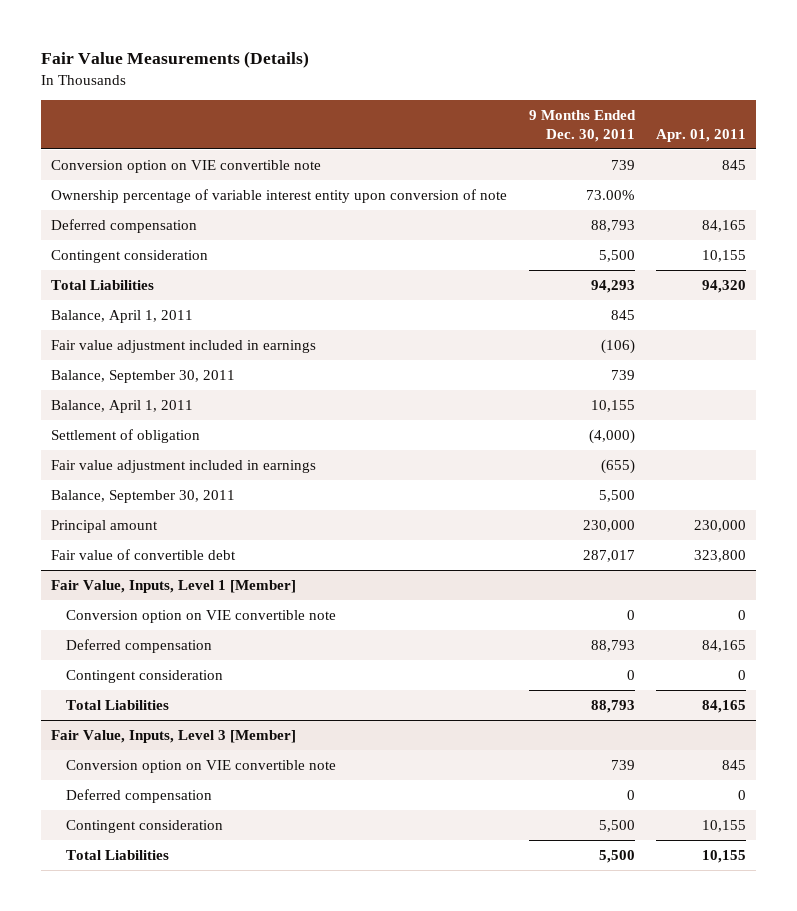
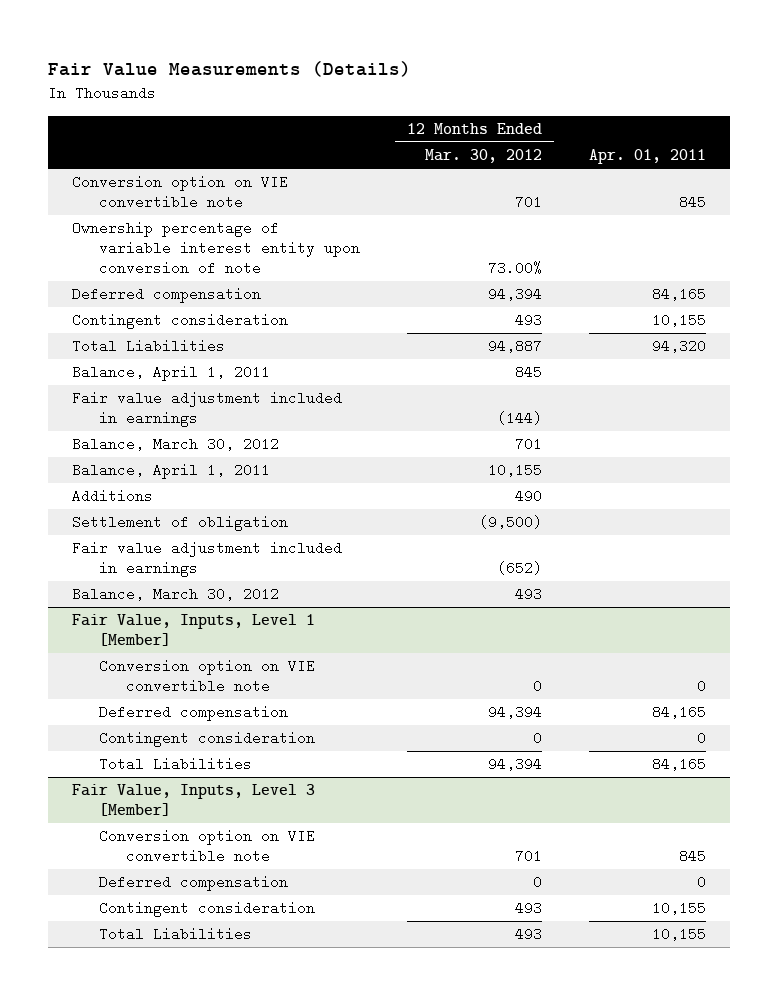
- | 9 Months Ended Dec. 30, 2011 | Apr. 01, 2011
+ | 12 Months Ended Mar. 30, 2012 | Apr. 01, 2011
- Balance, September 30, 2011 | 739 |
+ Balance, March 30, 2012 | 701 |
+ Additions | 490 |
- Balance, September 30, 2011 | 5,500 |
- Principal amount | 230,000 | 230,000
- Fair value of convertible debt | 287,017 | 323,800
+ Balance, March 30, 2012 | 493 |

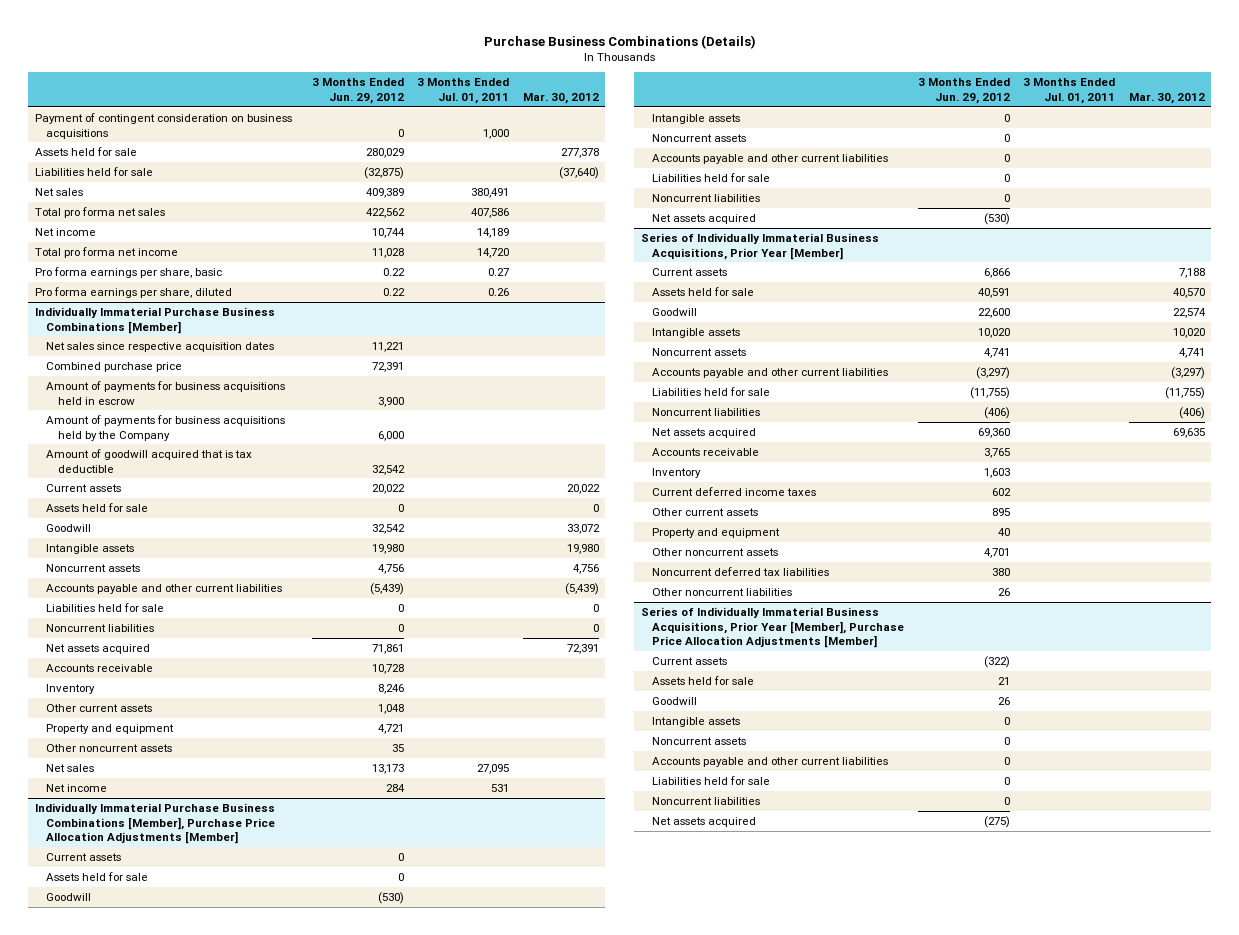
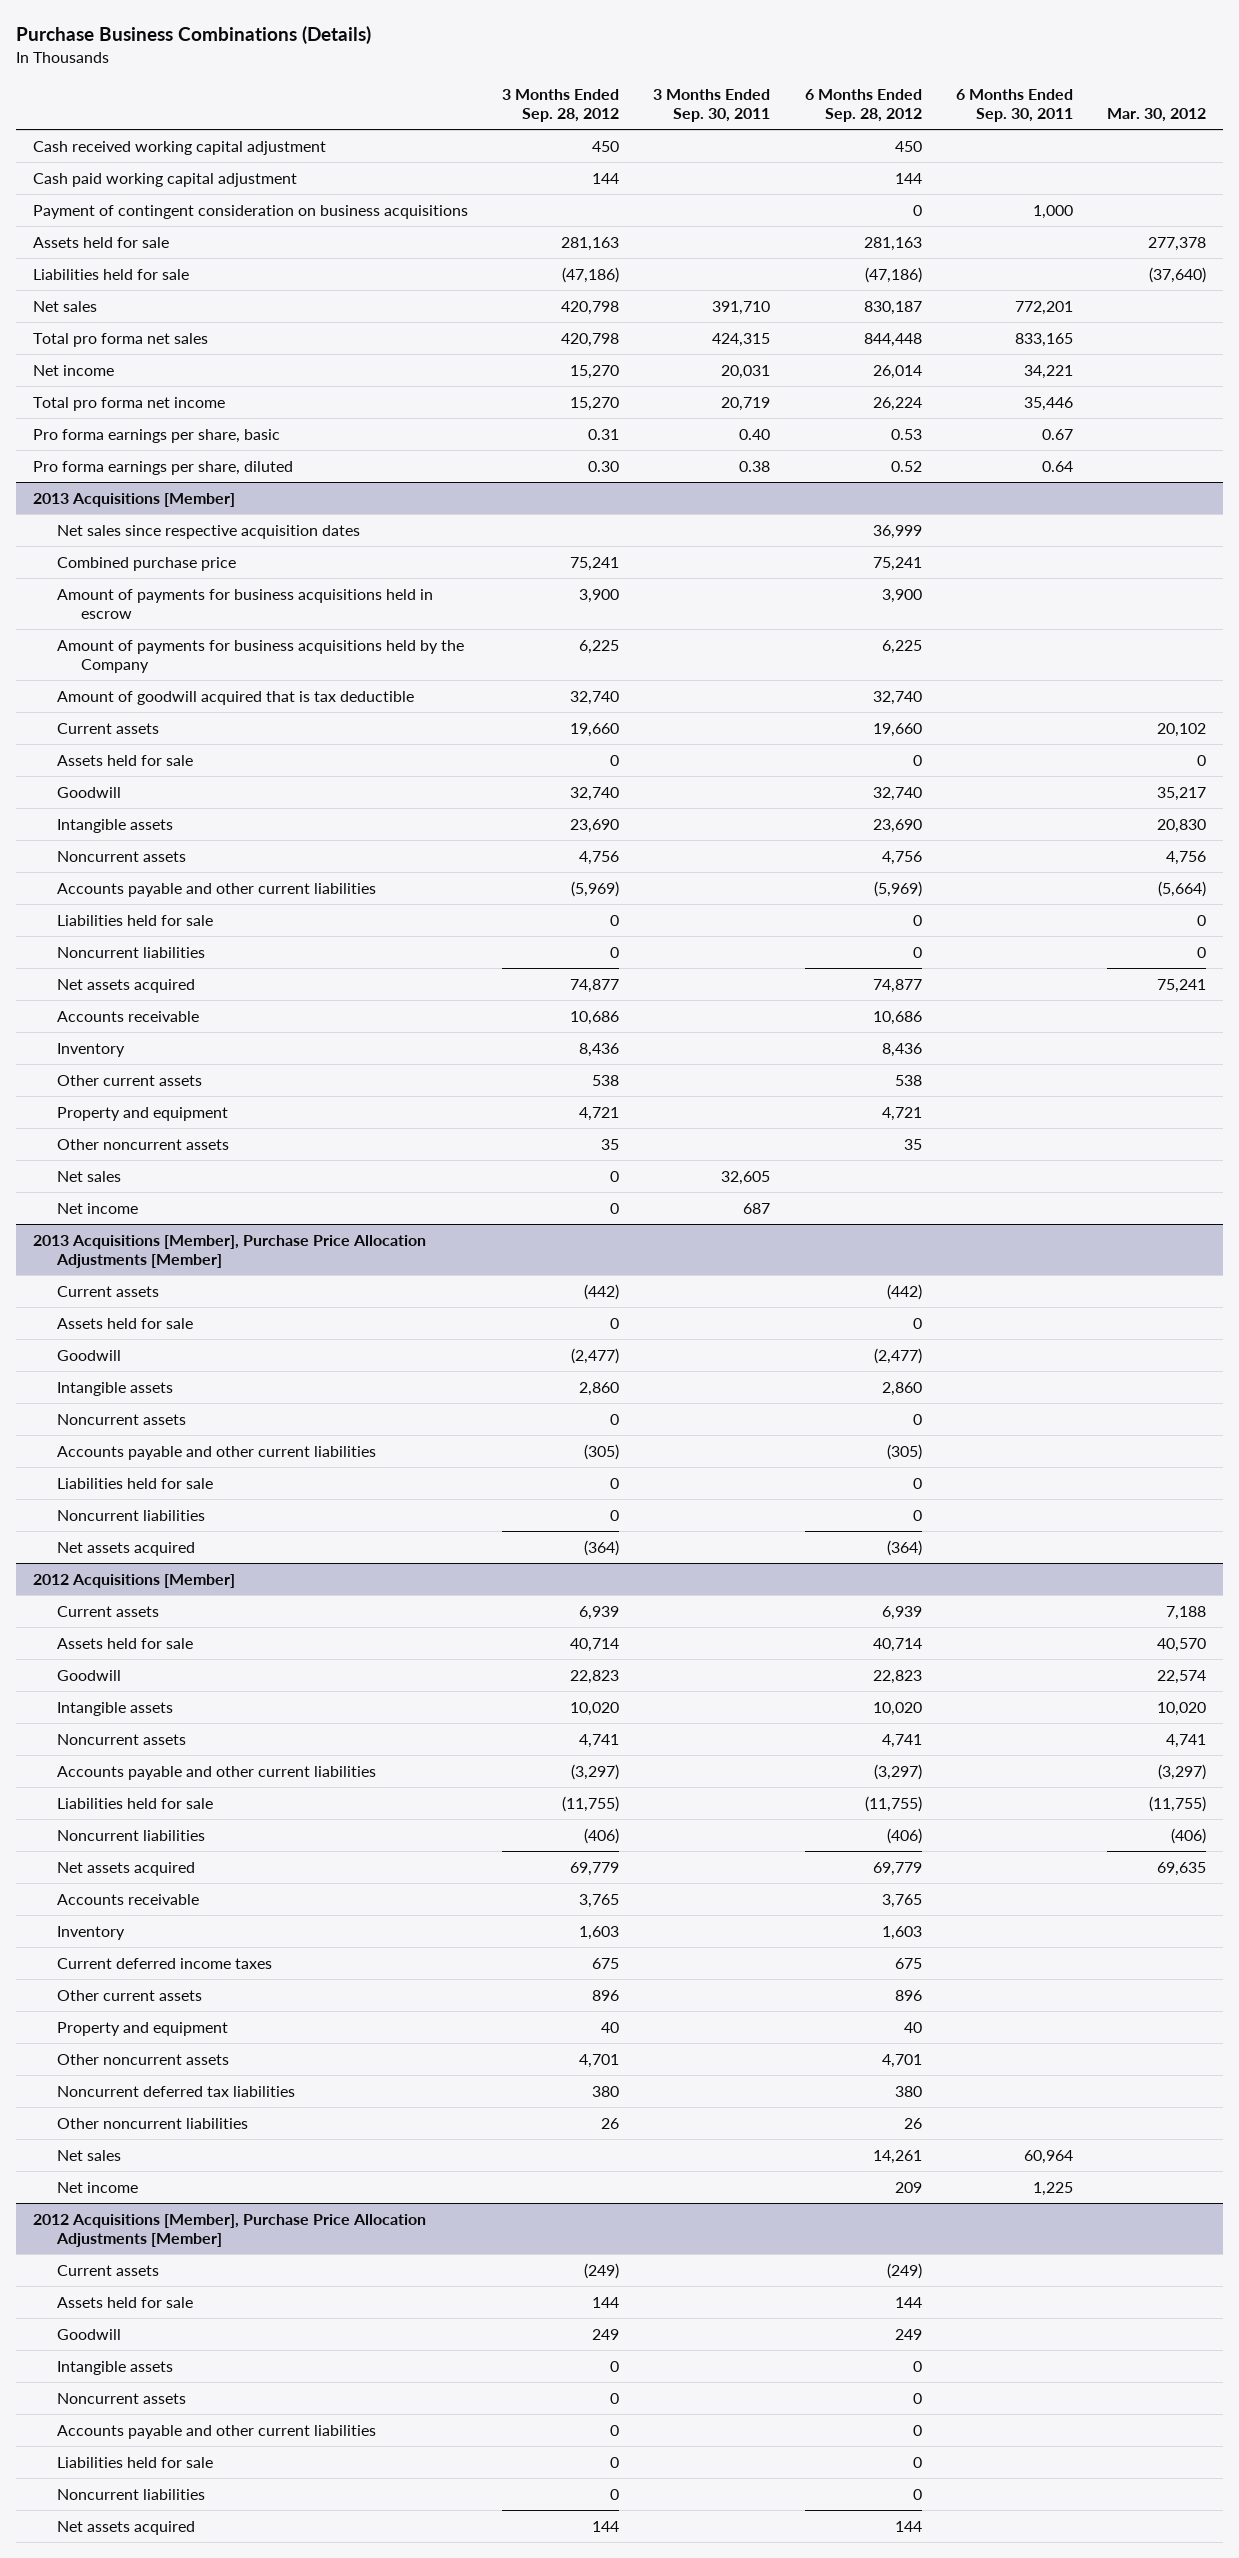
- | 3 Months Ended Jun. 29, 2012 | 3 Months Ended Jul. 01, 2011 | Mar. 30, 2012
+ | 3 Months Ended Sep. 28, 2012 | 3 Months Ended Sep. 30, 2011 | 6 Months Ended Sep. 28, 2012 | 6 Months Ended Sep. 30, 2011 | Mar. 30, 2012
+ Cash received working capital adjustment | 450 | | 450 | |
+ Cash paid working capital adjustment | 144 | | 144 | |
- Individually Immaterial Purchase Business Combinations [Member]
+ 2013 Acquisitions [Member]
- Current assets | 20,022 | | 20,022
+ Current assets | 19,660 | | 19,660 | | 20,102
- Goodwill | 32,542 | | 33,072
- Intangible assets | 19,980 | | 19,980
+ Goodwill | 32,740 | | 32,740 | | 35,217
+ Intangible assets | 23,690 | | 23,690 | | 20,830
- Accounts payable and other current liabilities | (5,439) | | (5,439)
+ Accounts payable and other current liabilities | (5,969) | | (5,969) | | (5,664)
- Net assets acquired | 71,861 | | 72,391
+ Net assets acquired | 74,877 | | 74,877 | | 75,241
- Individually Immaterial Purchase Business Combinations [Member], Purchase Price Allocation Adjustments [Member]
- Current assets | 0 | |
- Assets held for sale | 0 | |
- Goodwill | (530) | |
- Intangible assets | 0 | |
- Noncurrent assets | 0 | |
- Accounts payable and other current liabilities | 0 | |
- Liabilities held for sale | 0 | |
- Noncurrent liabilities | 0 | |
- Net assets acquired | (530) | |
- Series of Individually Immaterial Business Acquisitions, Prior Year [Member]
+ 2013 Acquisitions [Member], Purchase Price Allocation Adjustments [Member]
+ Current assets | (442) | | (442) | |
+ Assets held for sale | 0 | | 0 | |
+ Goodwill | (2,477) | | (2,477) | |
+ Intangible assets | 2,860 | | 2,860 | |
+ Noncurrent assets | 0 | | 0 | |
+ Accounts payable and other current liabilities | (305) | | (305) | |
+ Liabilities held for sale | 0 | | 0 | |
+ Noncurrent liabilities | 0 | | 0 | |
+ Net assets acquired | (364) | | (364) | |
+ 2012 Acquisitions [Member]
- Series of Individually Immaterial Business Acquisitions, Prior Year [Member], Purchase Price Allocation Adjustments [Member]
- Current assets | (322) | |
- Assets held for sale | 21 | |
- Goodwill | 26 | |
- Intangible assets | 0 | |
- Noncurrent assets | 0 | |
- Accounts payable and other current liabilities | 0 | |
- Liabilities held for sale | 0 | |
- Noncurrent liabilities | 0 | |
- Net assets acquired | (275) | |
+ Net sales | | | 14,261 | 60,964 |
+ Net income | | | 209 | 1,225 |
+ 2012 Acquisitions [Member], Purchase Price Allocation Adjustments [Member]
+ Current assets | (249) | | (249) | |
+ Assets held for sale | 144 | | 144 | |
+ Goodwill | 249 | | 249 | |
+ Intangible assets | 0 | | 0 | |
+ Noncurrent assets | 0 | | 0 | |
+ Accounts payable and other current liabilities | 0 | | 0 | |
+ Liabilities held for sale | 0 | | 0 | |
+ Noncurrent liabilities | 0 | | 0 | |
+ Net assets acquired | 144 | | 144 | |

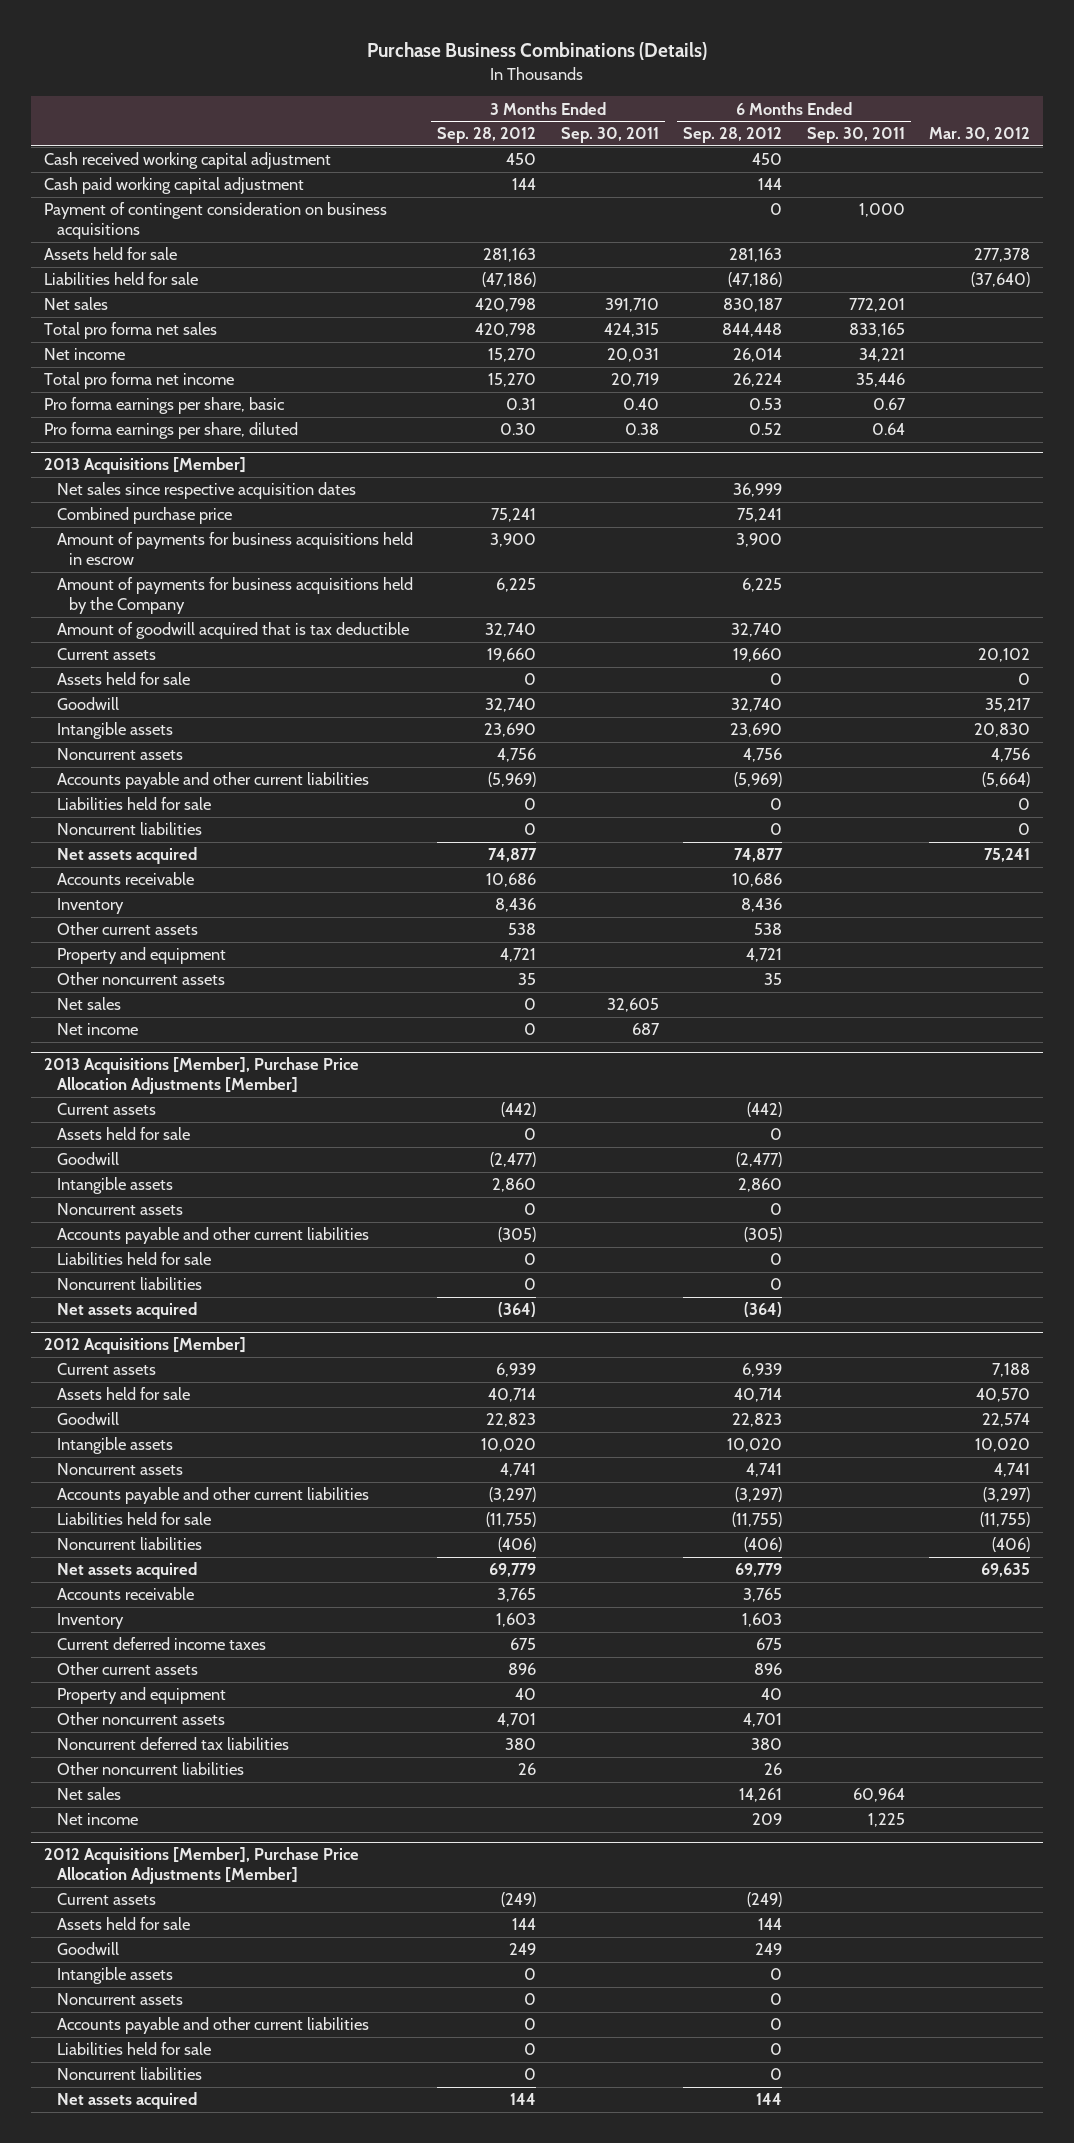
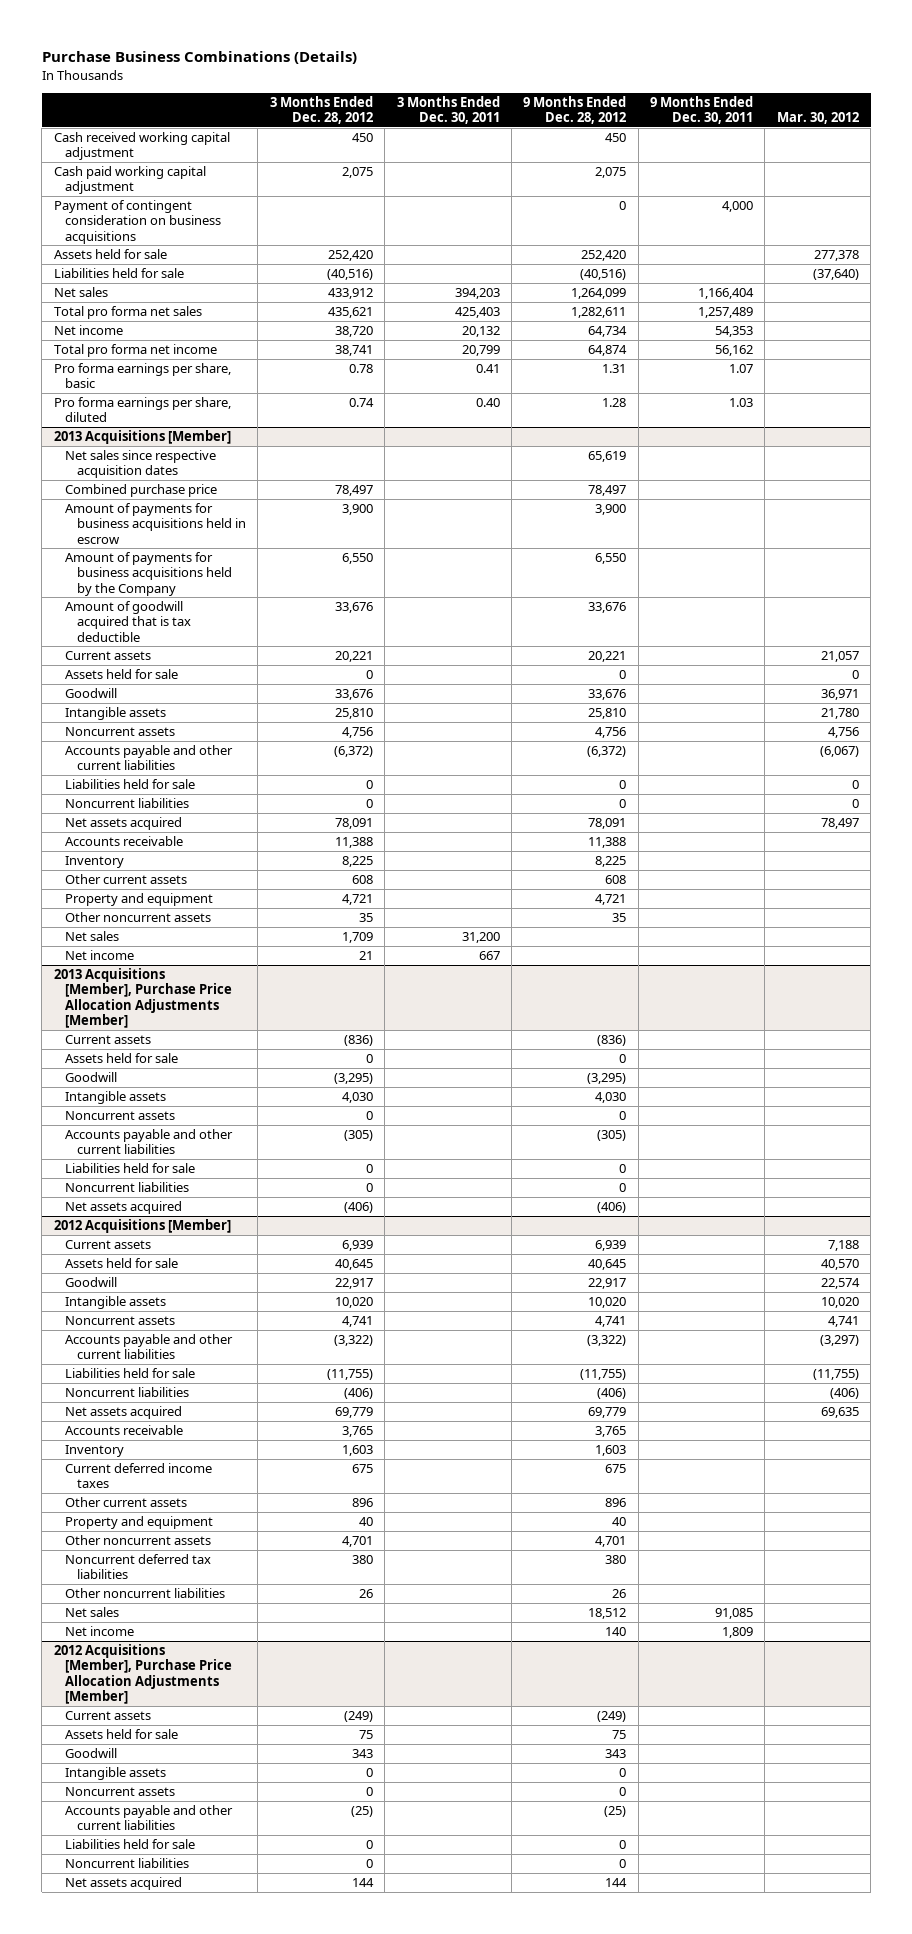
- | 3 Months Ended Sep. 28, 2012 | 3 Months Ended Sep. 30, 2011 | 6 Months Ended Sep. 28, 2012 | 6 Months Ended Sep. 30, 2011 | Mar. 30, 2012
+ | 3 Months Ended Dec. 28, 2012 | 3 Months Ended Dec. 30, 2011 | 9 Months Ended Dec. 28, 2012 | 9 Months Ended Dec. 30, 2011 | Mar. 30, 2012
@ 2013 Acquisitions [Member]
- Current assets | 19,660 | | 19,660 | | 20,102
+ Current assets | 20,221 | | 20,221 | | 21,057
- Goodwill | 32,740 | | 32,740 | | 35,217
- Intangible assets | 23,690 | | 23,690 | | 20,830
+ Goodwill | 33,676 | | 33,676 | | 36,971
+ Intangible assets | 25,810 | | 25,810 | | 21,780
- Accounts payable and other current liabilities | (5,969) | | (5,969) | | (5,664)
+ Accounts payable and other current liabilities | (6,372) | | (6,372) | | (6,067)
- Net assets acquired | 74,877 | | 74,877 | | 75,241
+ Net assets acquired | 78,091 | | 78,091 | | 78,497

